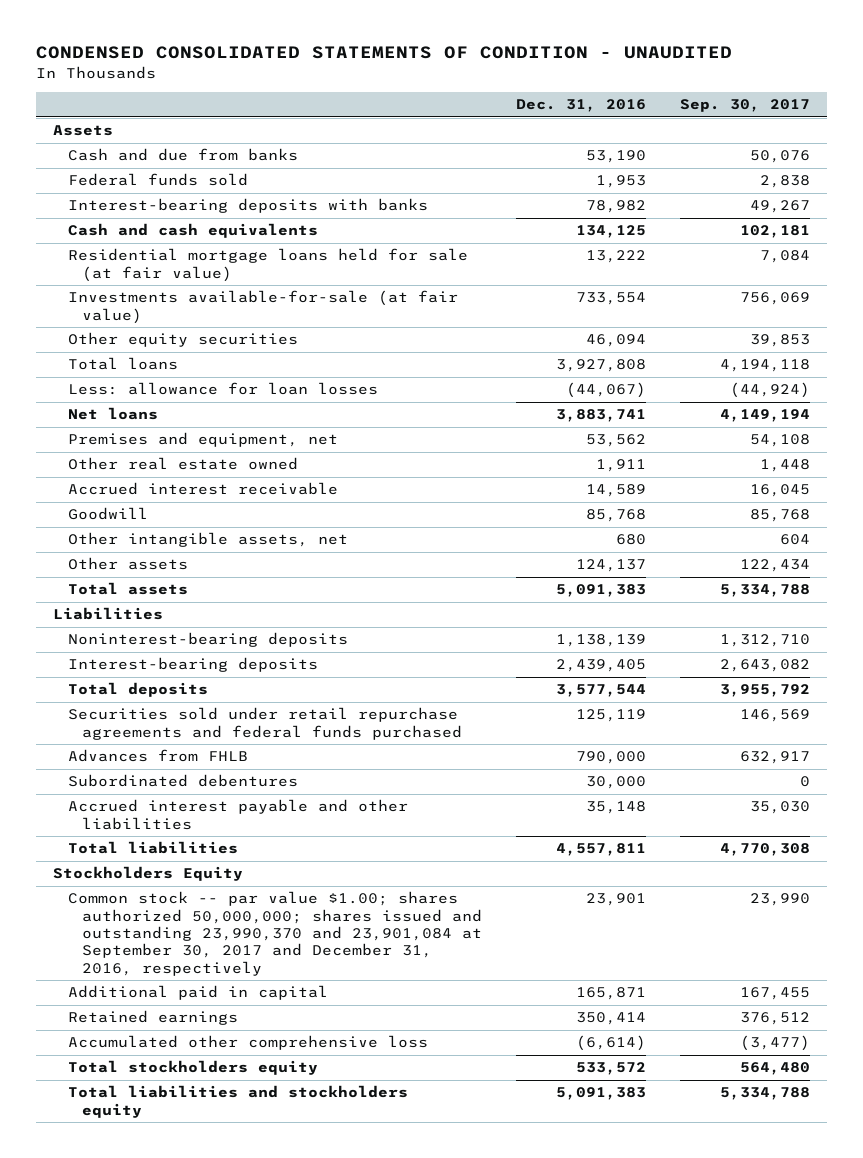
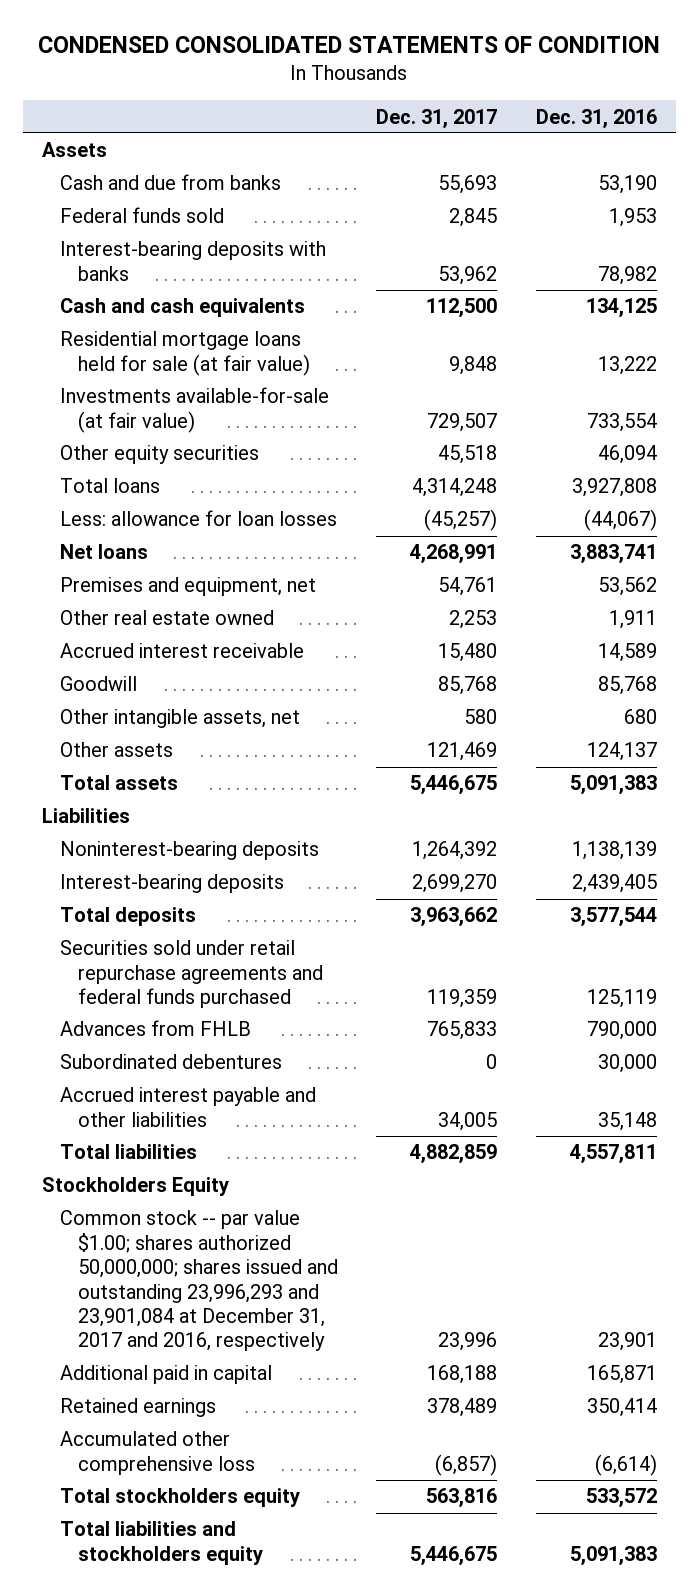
- CONDENSED CONSOLIDATED STATEMENTS OF CONDITION - UNAUDITED
+ CONDENSED CONSOLIDATED STATEMENTS OF CONDITION
- | Dec. 31, 2016 | Sep. 30, 2017
+ | Dec. 31, 2017 | Dec. 31, 2016
- Common stock -- par value $1.00; shares authorized 50,000,000; shares issued and outstanding 23,990,370 and 23,901,084 at September 30, 2017 and December 31, 2016, respectively | 23,901 | 23,990
+ Common stock -- par value $1.00; shares authorized 50,000,000; shares issued and outstanding 23,996,293 and 23,901,084 at December 31, 2017 and 2016, respectively | 23,996 | 23,901

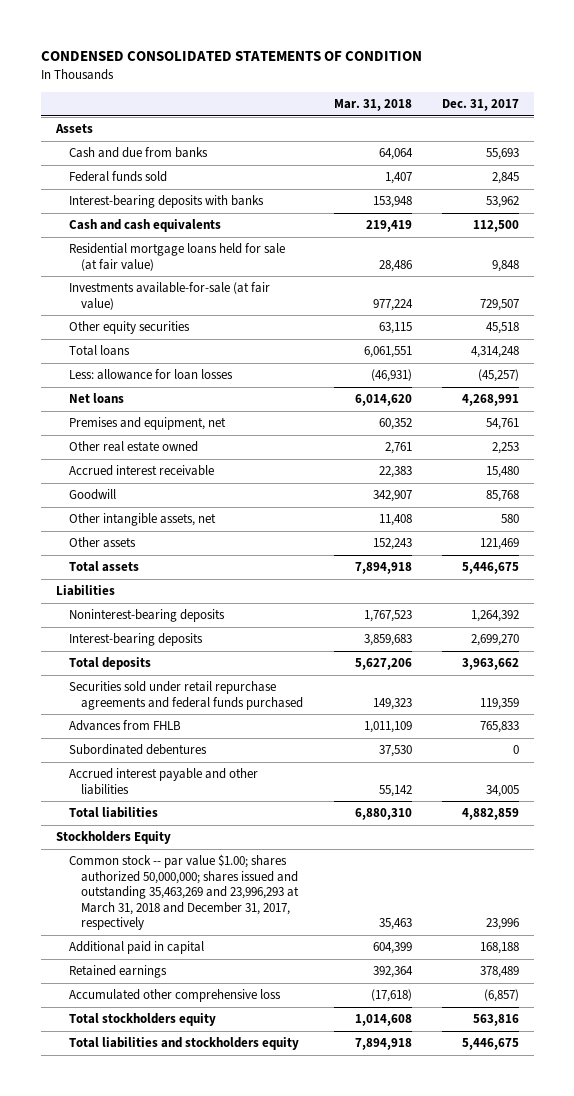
- | Dec. 31, 2017 | Dec. 31, 2016
+ | Mar. 31, 2018 | Dec. 31, 2017
- Common stock -- par value $1.00; shares authorized 50,000,000; shares issued and outstanding 23,996,293 and 23,901,084 at December 31, 2017 and 2016, respectively | 23,996 | 23,901
+ Common stock -- par value $1.00; shares authorized 50,000,000; shares issued and outstanding 35,463,269 and 23,996,293 at March 31, 2018 and December 31, 2017, respectively | 35,463 | 23,996

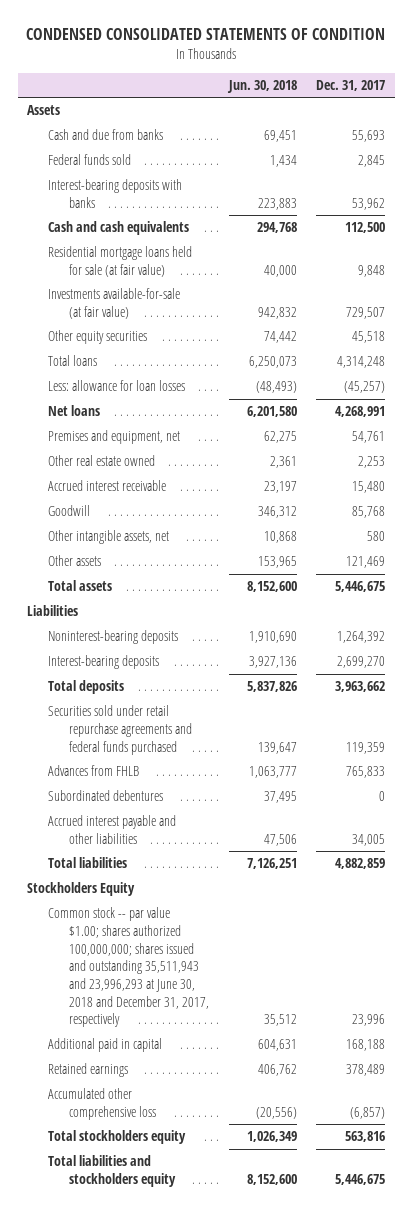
- | Mar. 31, 2018 | Dec. 31, 2017
+ | Jun. 30, 2018 | Dec. 31, 2017
- Common stock -- par value $1.00; shares authorized 50,000,000; shares issued and outstanding 35,463,269 and 23,996,293 at March 31, 2018 and December 31, 2017, respectively | 35,463 | 23,996
+ Common stock -- par value $1.00; shares authorized 100,000,000; shares issued and outstanding 35,511,943 and 23,996,293 at June 30, 2018 and December 31, 2017, respectively | 35,512 | 23,996

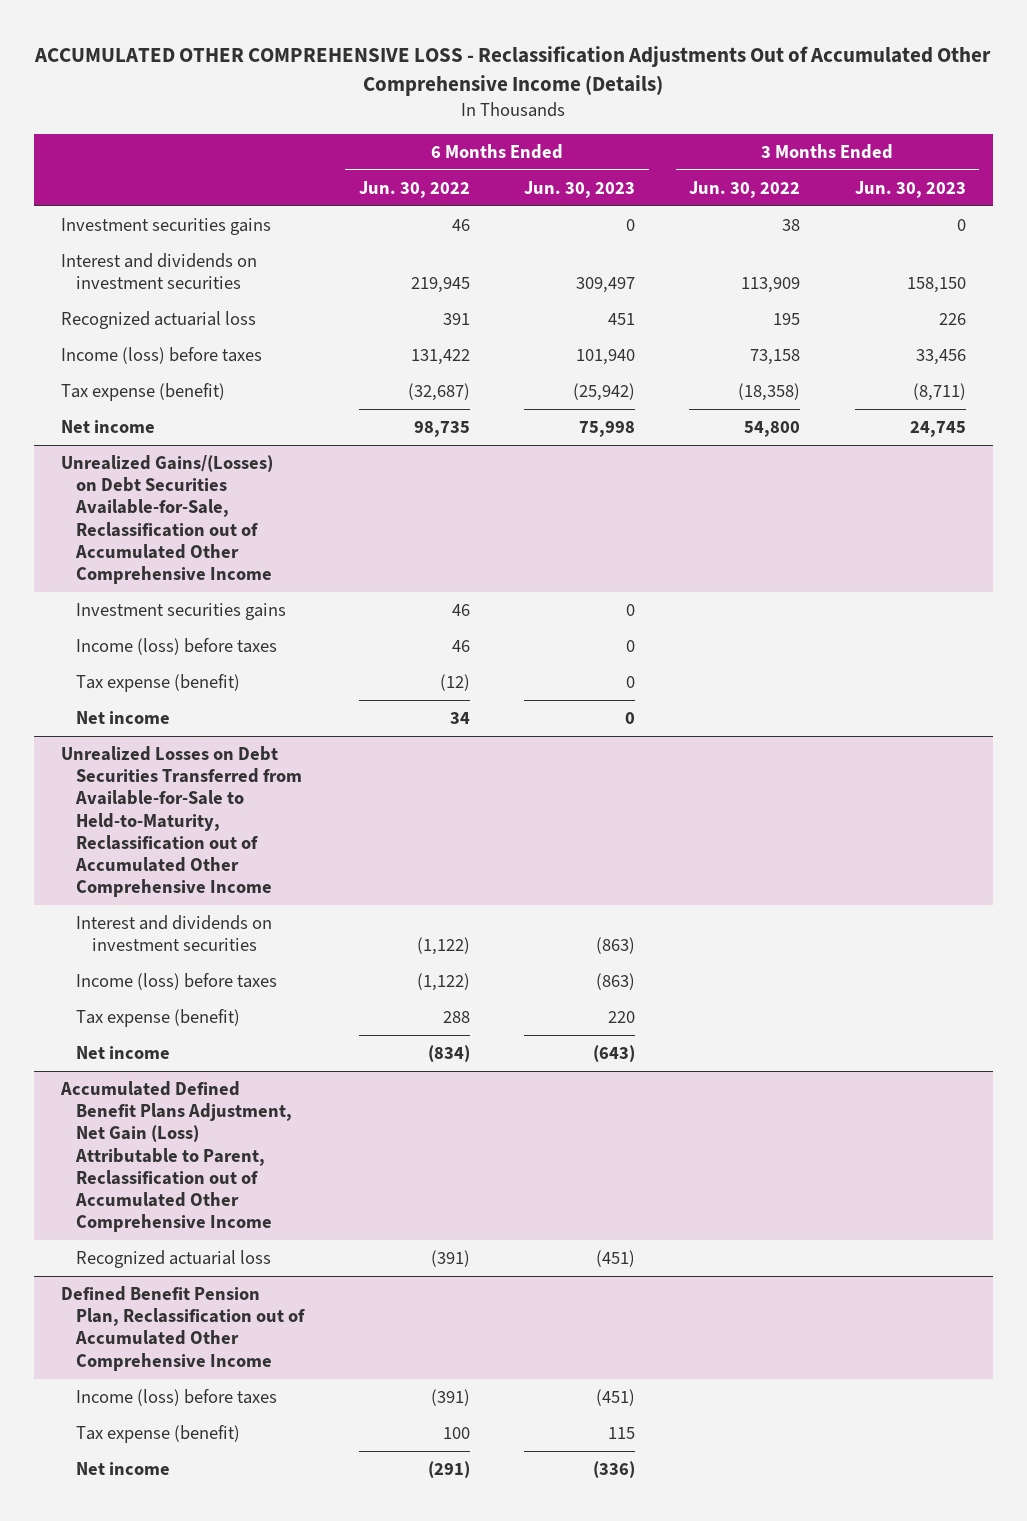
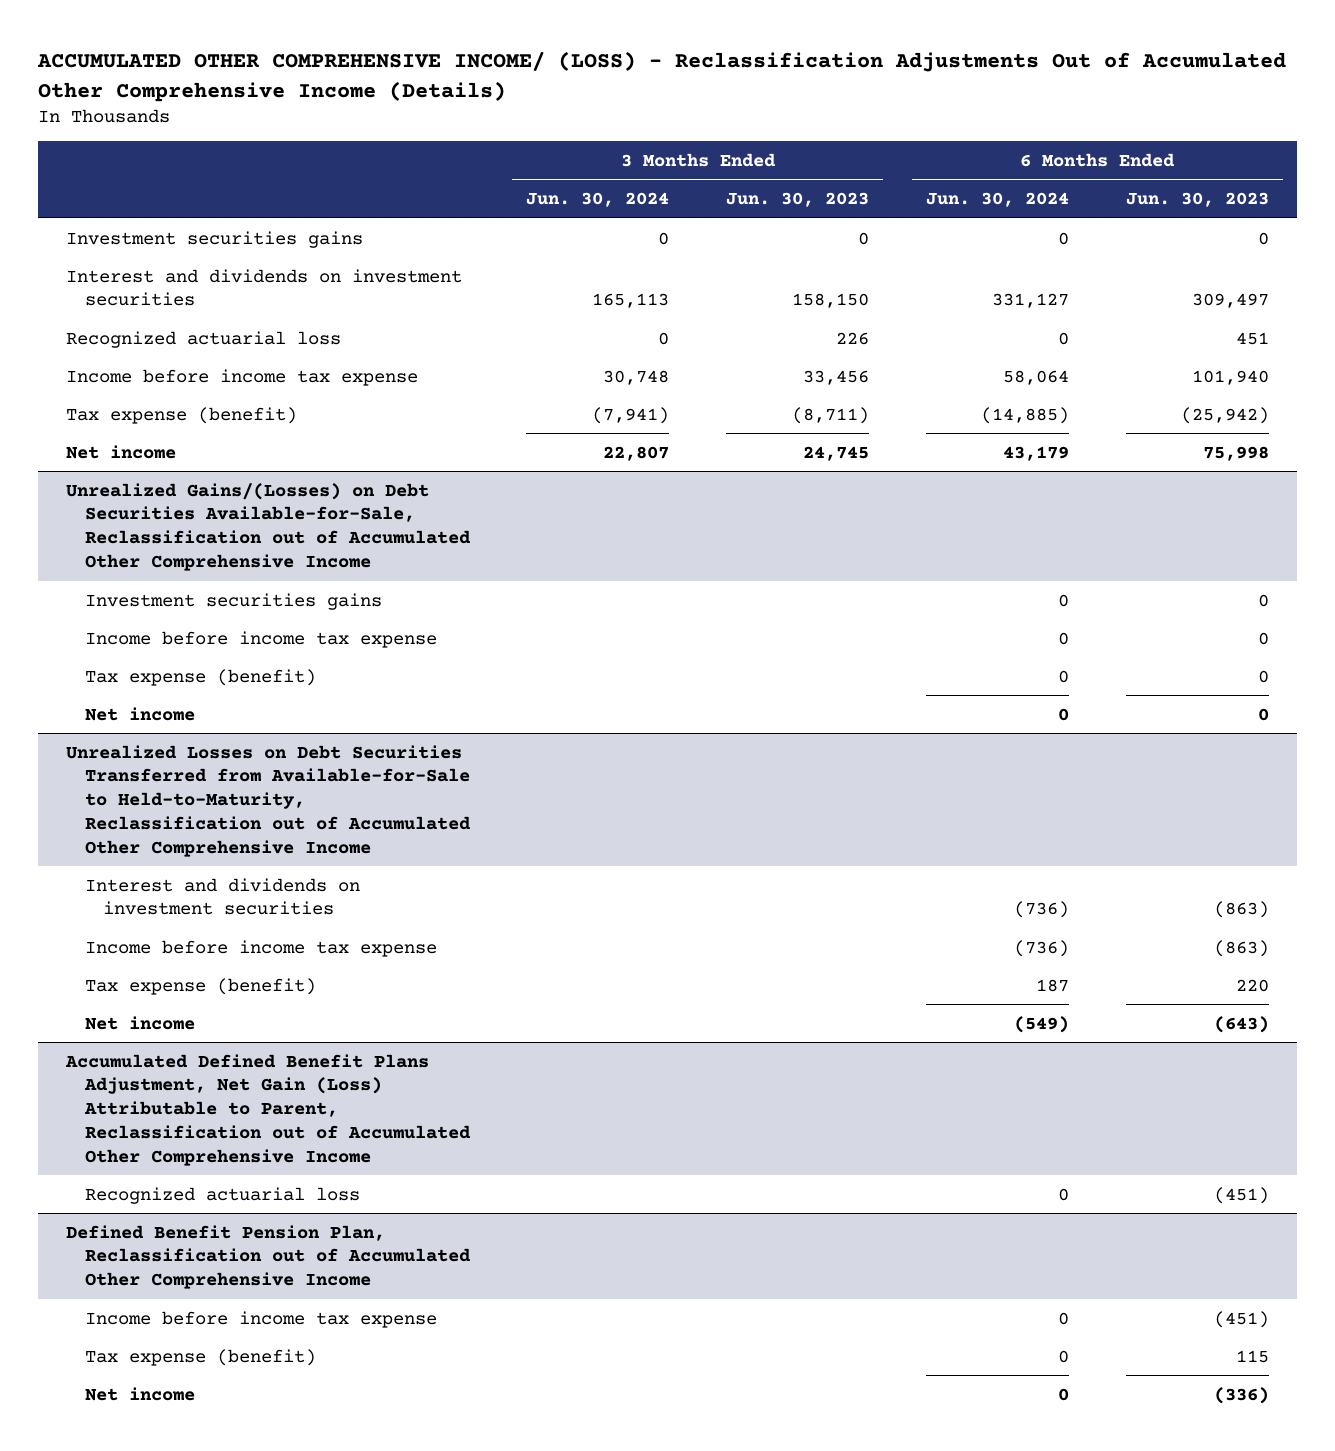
- ACCUMULATED OTHER COMPREHENSIVE LOSS - Reclassification Adjustments Out of Accumulated Other Comprehensive Income (Details)
+ ACCUMULATED OTHER COMPREHENSIVE INCOME/ (LOSS) - Reclassification Adjustments Out of Accumulated Other Comprehensive Income (Details)
- | 6 Months Ended Jun. 30, 2022 | 6 Months Ended Jun. 30, 2023 | 3 Months Ended Jun. 30, 2022 | 3 Months Ended Jun. 30, 2023
+ | 3 Months Ended Jun. 30, 2024 | 3 Months Ended Jun. 30, 2023 | 6 Months Ended Jun. 30, 2024 | 6 Months Ended Jun. 30, 2023
- Income (loss) before taxes | 131,422 | 101,940 | 73,158 | 33,456
+ Income before income tax expense | 30,748 | 33,456 | 58,064 | 101,940
@ Unrealized Gains/(Losses) on Debt Securities Available-for-Sale, Reclassification out of Accumulated Other Comprehensive Income
- Income (loss) before taxes | 46 | 0 | |
+ Income before income tax expense | | | 0 | 0
@ Unrealized Losses on Debt Securities Transferred from Available-for-Sale to Held-to-Maturity, Reclassification out of Accumulated Other Comprehensive Income
- Income (loss) before taxes | (1,122) | (863) | |
+ Income before income tax expense | | | (736) | (863)
@ Defined Benefit Pension Plan, Reclassification out of Accumulated Other Comprehensive Income
- Income (loss) before taxes | (391) | (451) | |
+ Income before income tax expense | | | 0 | (451)

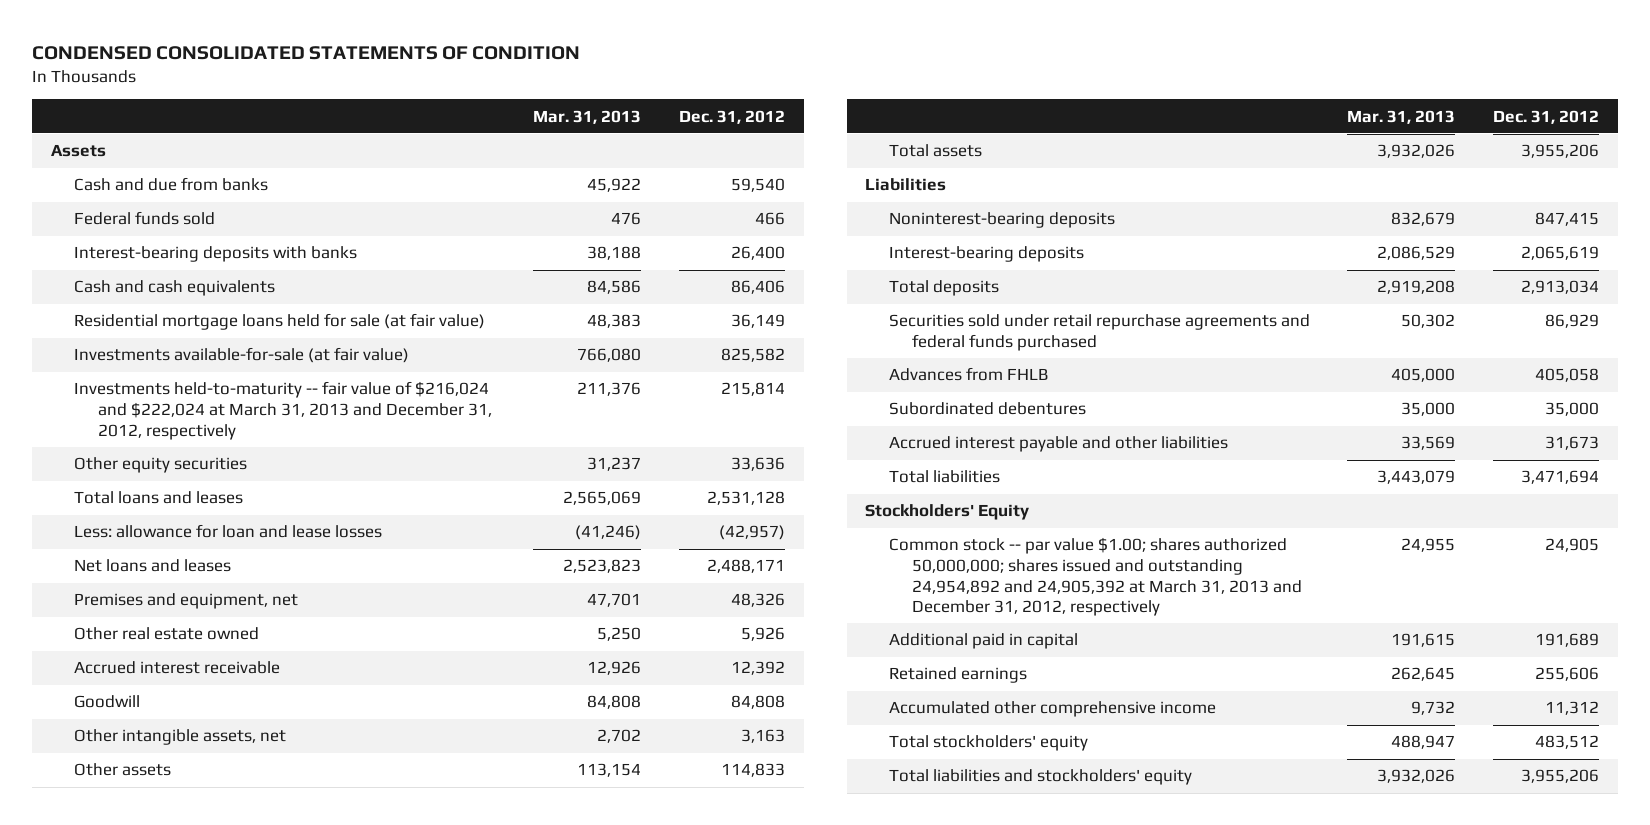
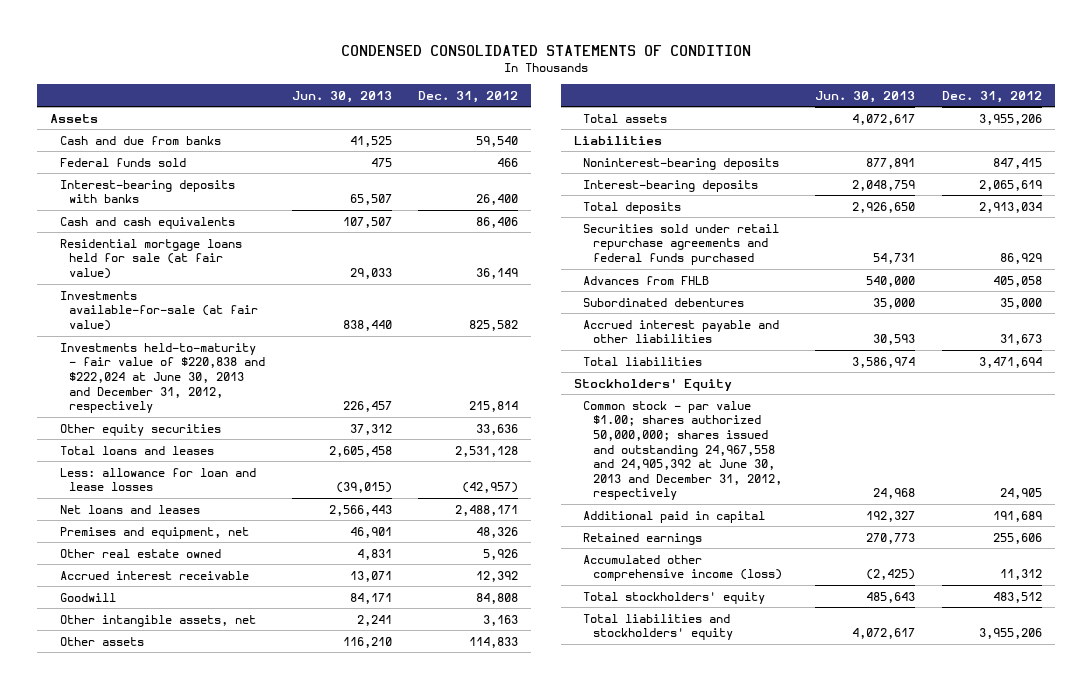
- | Mar. 31, 2013 | Dec. 31, 2012
+ | Jun. 30, 2013 | Dec. 31, 2012
- Investments held-to-maturity -- fair value of $216,024 and $222,024 at March 31, 2013 and December 31, 2012, respectively | 211,376 | 215,814
+ Investments held-to-maturity - fair value of $220,838 and $222,024 at June 30, 2013 and December 31, 2012, respectively | 226,457 | 215,814
- Common stock -- par value $1.00; shares authorized 50,000,000; shares issued and outstanding 24,954,892 and 24,905,392 at March 31, 2013 and December 31, 2012, respectively | 24,955 | 24,905
+ Common stock - par value $1.00; shares authorized 50,000,000; shares issued and outstanding 24,967,558 and 24,905,392 at June 30, 2013 and December 31, 2012, respectively | 24,968 | 24,905
- Accumulated other comprehensive income | 9,732 | 11,312
+ Accumulated other comprehensive income (loss) | (2,425) | 11,312

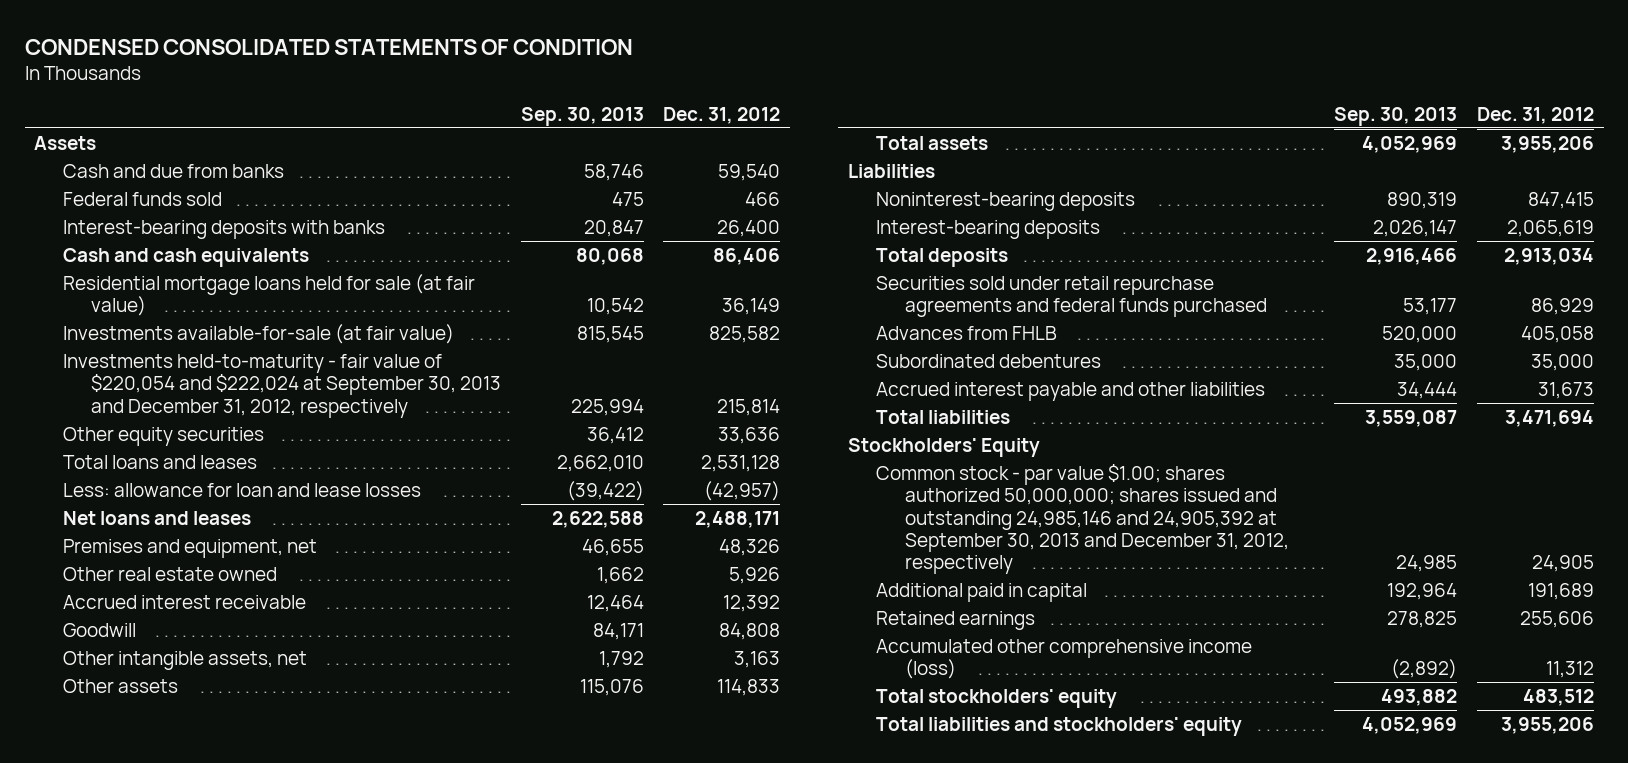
- | Jun. 30, 2013 | Dec. 31, 2012
+ | Sep. 30, 2013 | Dec. 31, 2012
- Investments held-to-maturity - fair value of $220,838 and $222,024 at June 30, 2013 and December 31, 2012, respectively | 226,457 | 215,814
+ Investments held-to-maturity - fair value of $220,054 and $222,024 at September 30, 2013 and December 31, 2012, respectively | 225,994 | 215,814
- Common stock - par value $1.00; shares authorized 50,000,000; shares issued and outstanding 24,967,558 and 24,905,392 at June 30, 2013 and December 31, 2012, respectively | 24,968 | 24,905
+ Common stock - par value $1.00; shares authorized 50,000,000; shares issued and outstanding 24,985,146 and 24,905,392 at September 30, 2013 and December 31, 2012, respectively | 24,985 | 24,905

